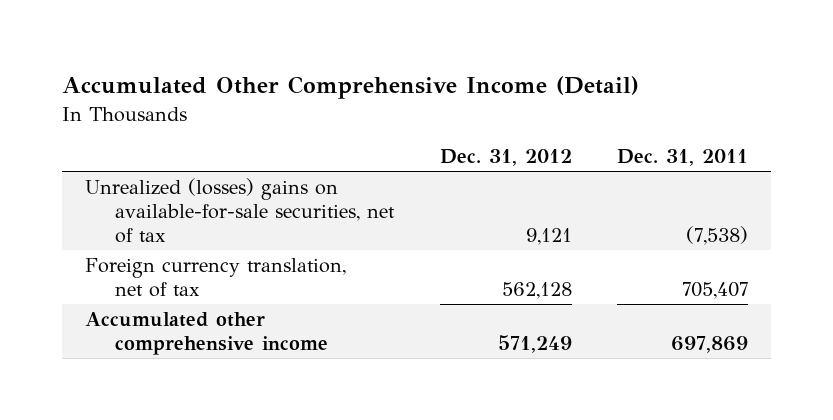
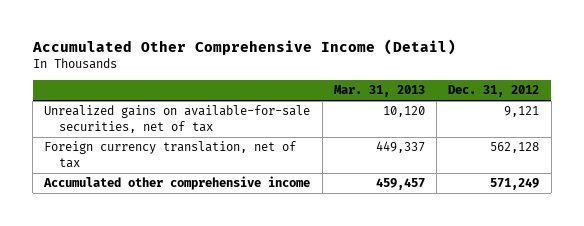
- | Dec. 31, 2012 | Dec. 31, 2011
+ | Mar. 31, 2013 | Dec. 31, 2012
- Unrealized (losses) gains on available-for-sale securities, net of tax | 9,121 | (7,538)
+ Unrealized gains on available-for-sale securities, net of tax | 10,120 | 9,121

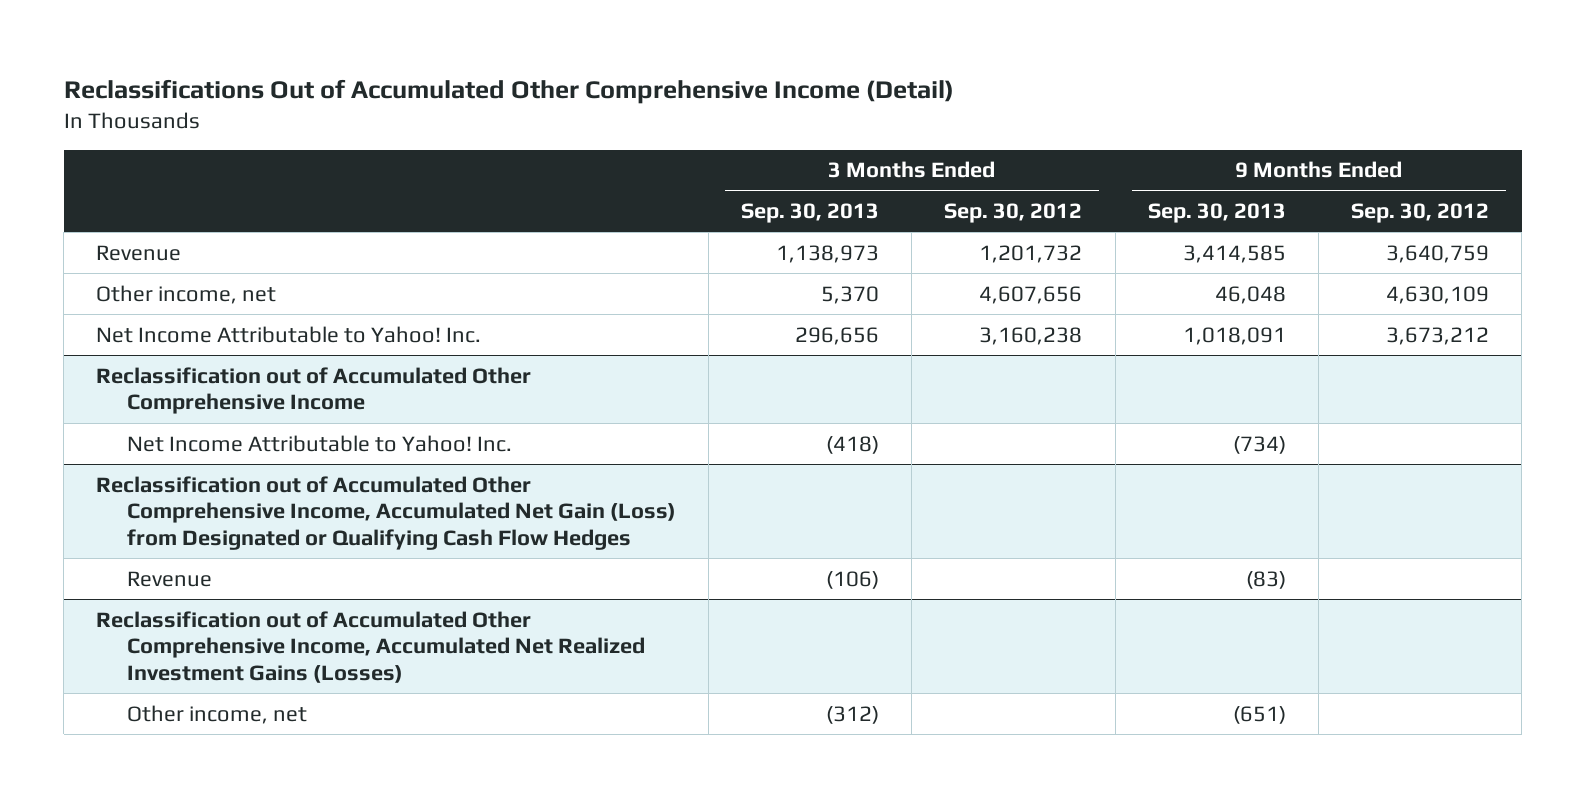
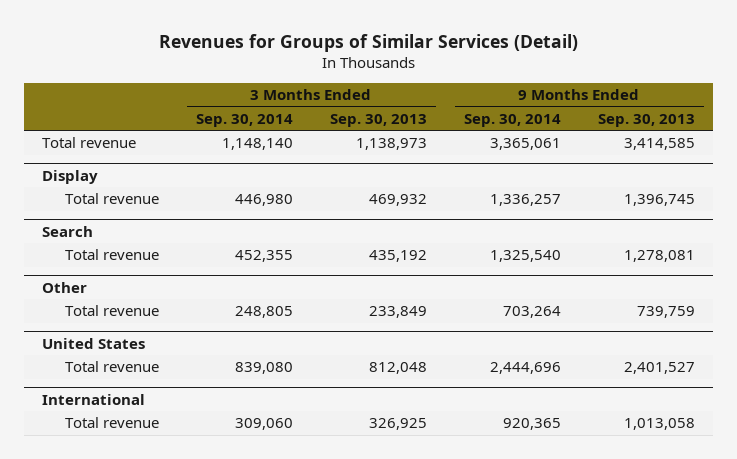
- Reclassifications Out of Accumulated Other Comprehensive Income (Detail)
+ Revenues for Groups of Similar Services (Detail)
- | 3 Months Ended Sep. 30, 2013 | 3 Months Ended Sep. 30, 2012 | 9 Months Ended Sep. 30, 2013 | 9 Months Ended Sep. 30, 2012
+ | 3 Months Ended Sep. 30, 2014 | 3 Months Ended Sep. 30, 2013 | 9 Months Ended Sep. 30, 2014 | 9 Months Ended Sep. 30, 2013
- Revenue | 1,138,973 | 1,201,732 | 3,414,585 | 3,640,759
- Other income, net | 5,370 | 4,607,656 | 46,048 | 4,630,109
- Net Income Attributable to Yahoo! Inc. | 296,656 | 3,160,238 | 1,018,091 | 3,673,212
- Reclassification out of Accumulated Other Comprehensive Income
- Net Income Attributable to Yahoo! Inc. | (418) | | (734) |
- Reclassification out of Accumulated Other Comprehensive Income, Accumulated Net Gain (Loss) from Designated or Qualifying Cash Flow Hedges
- Revenue | (106) | | (83) |
- Reclassification out of Accumulated Other Comprehensive Income, Accumulated Net Realized Investment Gains (Losses)
- Other income, net | (312) | | (651) |
+ Total revenue | 1,148,140 | 1,138,973 | 3,365,061 | 3,414,585
+ Display
+ Total revenue | 446,980 | 469,932 | 1,336,257 | 1,396,745
+ Search
+ Total revenue | 452,355 | 435,192 | 1,325,540 | 1,278,081
+ Other
+ Total revenue | 248,805 | 233,849 | 703,264 | 739,759
+ United States
+ Total revenue | 839,080 | 812,048 | 2,444,696 | 2,401,527
+ International
+ Total revenue | 309,060 | 326,925 | 920,365 | 1,013,058

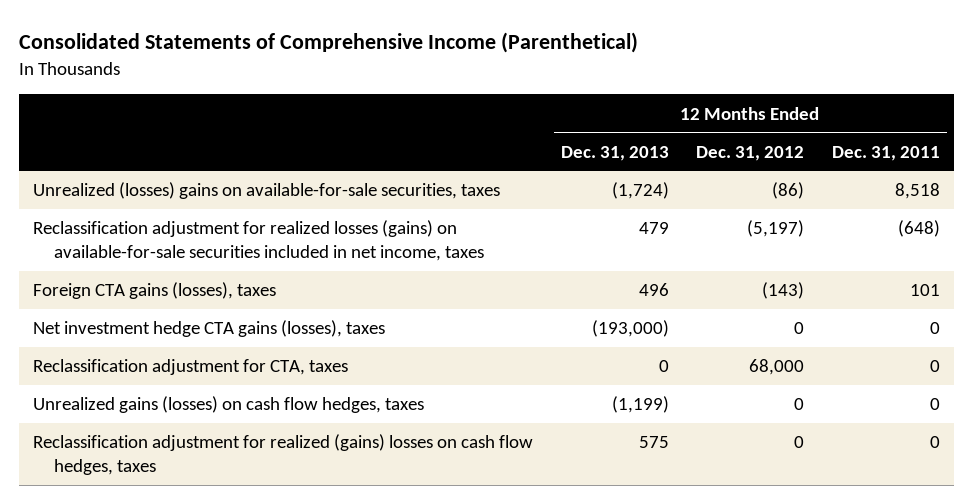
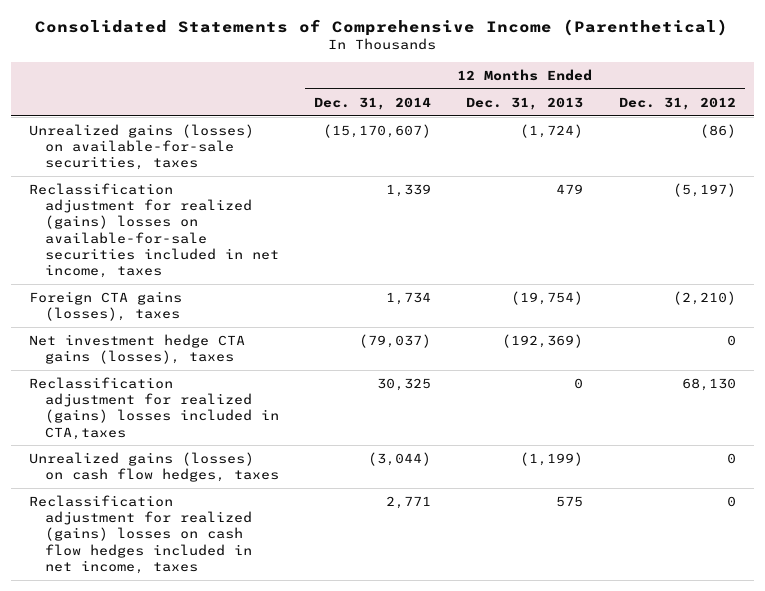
- | 12 Months Ended Dec. 31, 2013 | 12 Months Ended Dec. 31, 2012 | 12 Months Ended Dec. 31, 2011
+ | 12 Months Ended Dec. 31, 2014 | 12 Months Ended Dec. 31, 2013 | 12 Months Ended Dec. 31, 2012
- Unrealized (losses) gains on available-for-sale securities, taxes | (1,724) | (86) | 8,518
- Reclassification adjustment for realized losses (gains) on available-for-sale securities included in net income, taxes | 479 | (5,197) | (648)
- Foreign CTA gains (losses), taxes | 496 | (143) | 101
- Net investment hedge CTA gains (losses), taxes | (193,000) | 0 | 0
- Reclassification adjustment for CTA, taxes | 0 | 68,000 | 0
+ Unrealized gains (losses) on available-for-sale securities, taxes | (15,170,607) | (1,724) | (86)
+ Reclassification adjustment for realized (gains) losses on available-for-sale securities included in net income, taxes | 1,339 | 479 | (5,197)
+ Foreign CTA gains (losses), taxes | 1,734 | (19,754) | (2,210)
+ Net investment hedge CTA gains (losses), taxes | (79,037) | (192,369) | 0
+ Reclassification adjustment for realized (gains) losses included in CTA,taxes | 30,325 | 0 | 68,130
- Reclassification adjustment for realized (gains) losses on cash flow hedges, taxes | 575 | 0 | 0
+ Reclassification adjustment for realized (gains) losses on cash flow hedges included in net income, taxes | 2,771 | 575 | 0

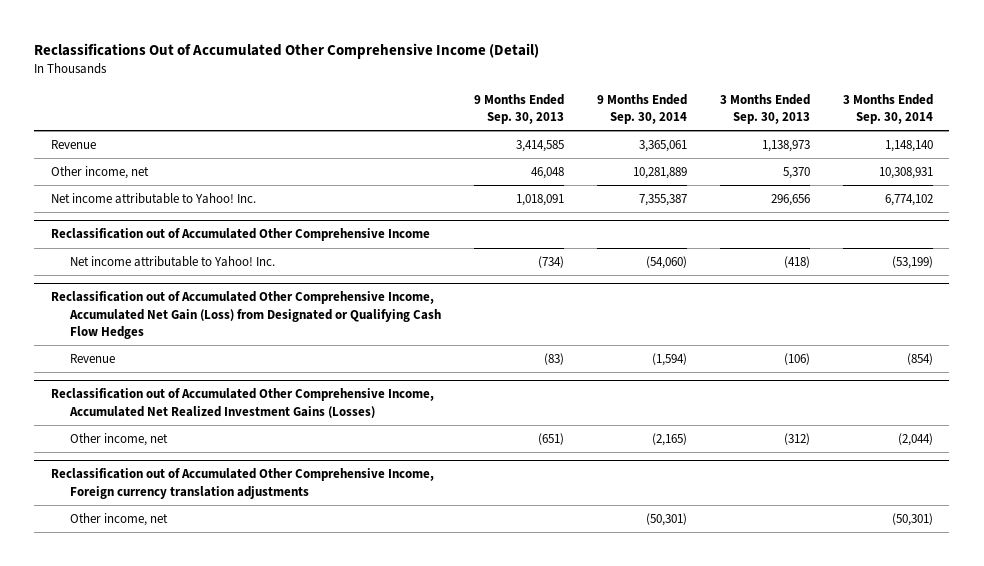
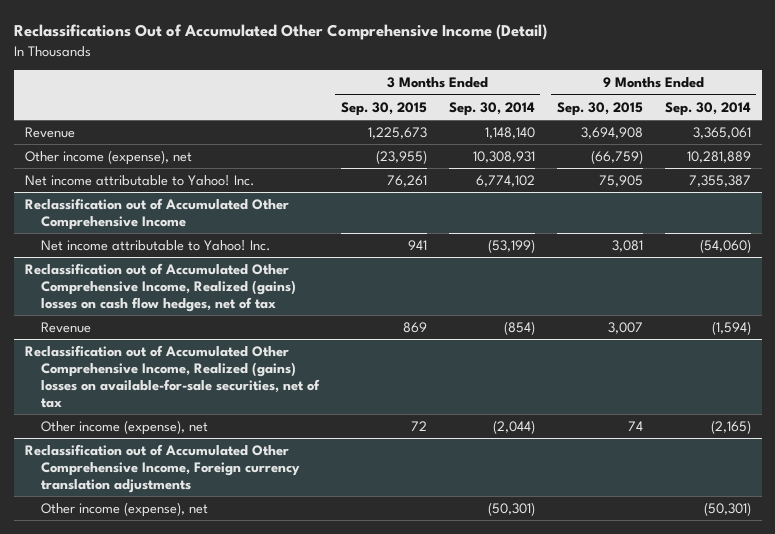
- | 9 Months Ended Sep. 30, 2013 | 9 Months Ended Sep. 30, 2014 | 3 Months Ended Sep. 30, 2013 | 3 Months Ended Sep. 30, 2014
+ | 3 Months Ended Sep. 30, 2015 | 3 Months Ended Sep. 30, 2014 | 9 Months Ended Sep. 30, 2015 | 9 Months Ended Sep. 30, 2014
- Other income, net | 46,048 | 10,281,889 | 5,370 | 10,308,931
+ Other income (expense), net | (23,955) | 10,308,931 | (66,759) | 10,281,889
- Reclassification out of Accumulated Other Comprehensive Income, Accumulated Net Gain (Loss) from Designated or Qualifying Cash Flow Hedges
+ Reclassification out of Accumulated Other Comprehensive Income, Realized (gains) losses on cash flow hedges, net of tax
- Reclassification out of Accumulated Other Comprehensive Income, Accumulated Net Realized Investment Gains (Losses)
- Other income, net | (651) | (2,165) | (312) | (2,044)
+ Reclassification out of Accumulated Other Comprehensive Income, Realized (gains) losses on available-for-sale securities, net of tax
+ Other income (expense), net | 72 | (2,044) | 74 | (2,165)
@ Reclassification out of Accumulated Other Comprehensive Income, Foreign currency translation adjustments
- Other income, net | | (50,301) | | (50,301)
+ Other income (expense), net | | (50,301) | | (50,301)

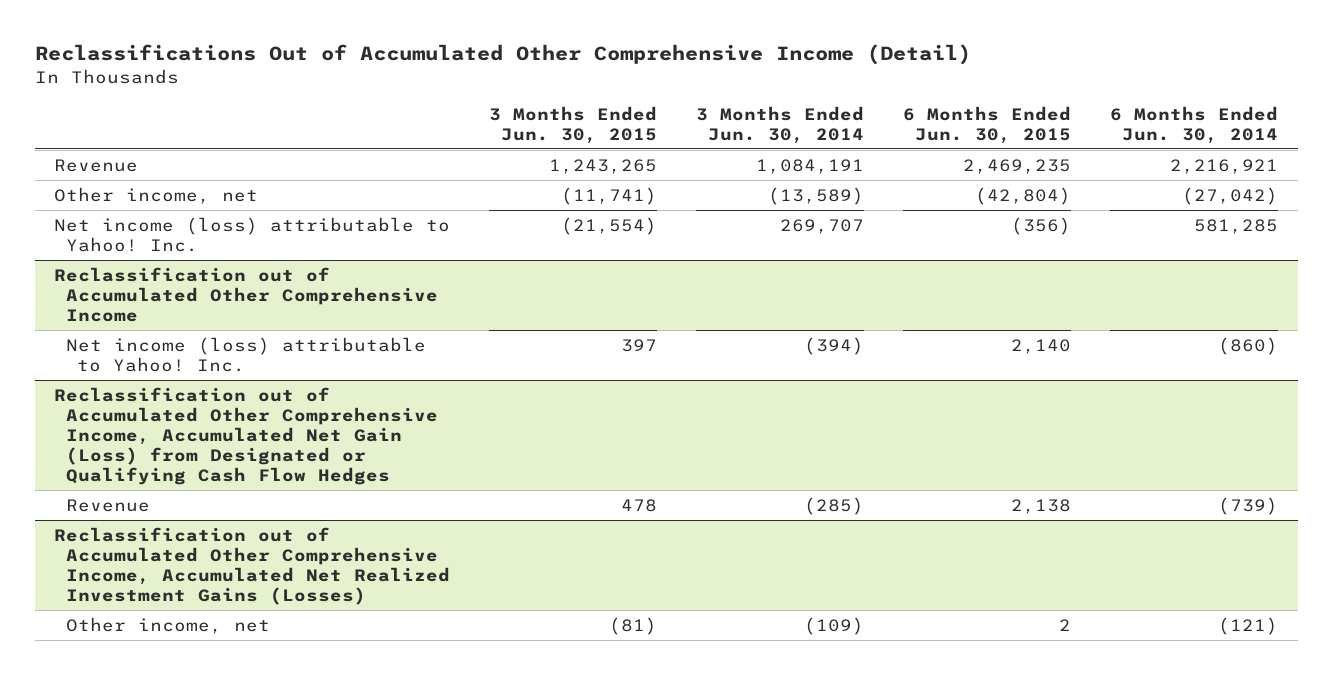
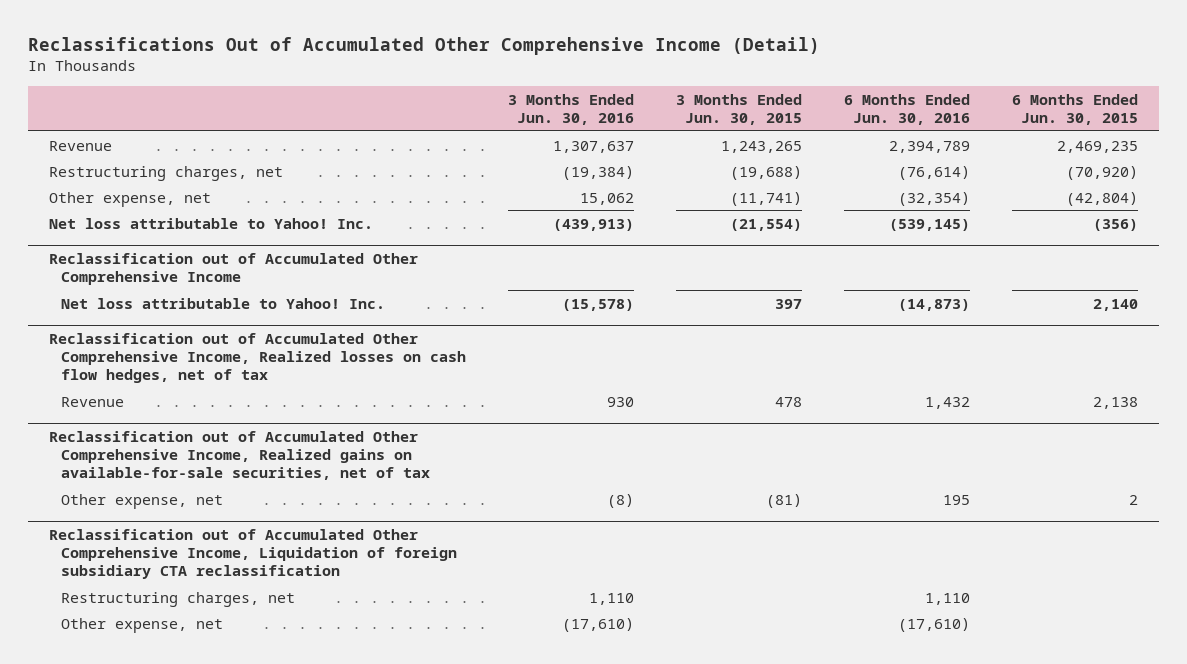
- | 3 Months Ended Jun. 30, 2015 | 3 Months Ended Jun. 30, 2014 | 6 Months Ended Jun. 30, 2015 | 6 Months Ended Jun. 30, 2014
+ | 3 Months Ended Jun. 30, 2016 | 3 Months Ended Jun. 30, 2015 | 6 Months Ended Jun. 30, 2016 | 6 Months Ended Jun. 30, 2015
- Other income, net | (11,741) | (13,589) | (42,804) | (27,042)
- Net income (loss) attributable to Yahoo! Inc. | (21,554) | 269,707 | (356) | 581,285
+ Restructuring charges, net | (19,384) | (19,688) | (76,614) | (70,920)
+ Other expense, net | 15,062 | (11,741) | (32,354) | (42,804)
+ Net loss attributable to Yahoo! Inc. | (439,913) | (21,554) | (539,145) | (356)
@ Reclassification out of Accumulated Other Comprehensive Income
- Net income (loss) attributable to Yahoo! Inc. | 397 | (394) | 2,140 | (860)
- Reclassification out of Accumulated Other Comprehensive Income, Accumulated Net Gain (Loss) from Designated or Qualifying Cash Flow Hedges
@ Reclassification out of Accumulated Other Comprehensive Income
+ Net loss attributable to Yahoo! Inc. | (15,578) | 397 | (14,873) | 2,140
+ Reclassification out of Accumulated Other Comprehensive Income, Realized losses on cash flow hedges, net of tax
- Reclassification out of Accumulated Other Comprehensive Income, Accumulated Net Realized Investment Gains (Losses)
- Other income, net | (81) | (109) | 2 | (121)
+ Reclassification out of Accumulated Other Comprehensive Income, Realized gains on available-for-sale securities, net of tax
+ Other expense, net | (8) | (81) | 195 | 2
+ Reclassification out of Accumulated Other Comprehensive Income, Liquidation of foreign subsidiary CTA reclassification
+ Restructuring charges, net | 1,110 | | 1,110 |
+ Other expense, net | (17,610) | | (17,610) |

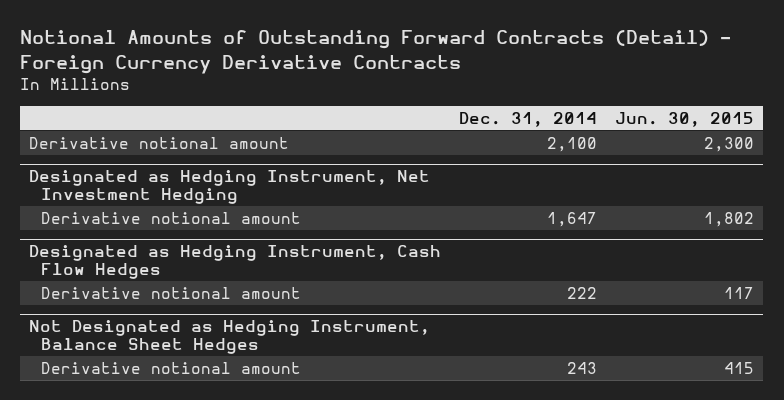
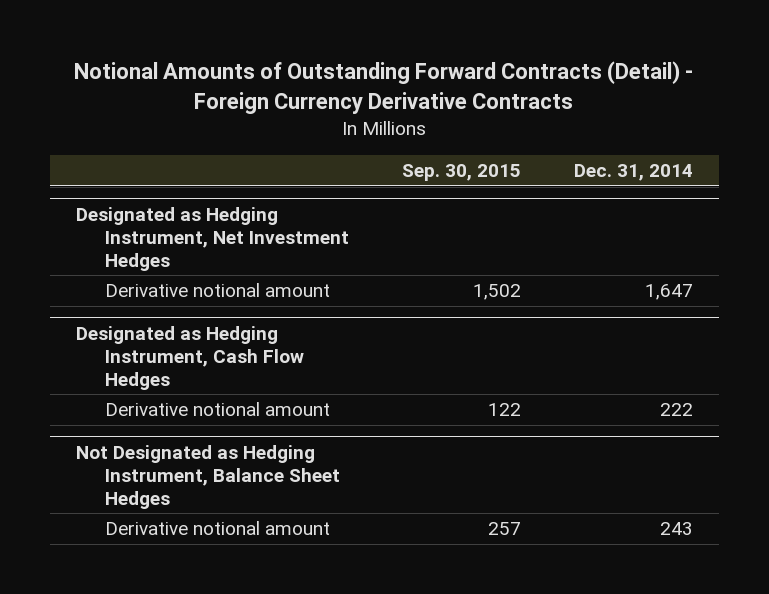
- | Dec. 31, 2014 | Jun. 30, 2015
+ | Sep. 30, 2015 | Dec. 31, 2014
- Derivative notional amount | 2,100 | 2,300
- Designated as Hedging Instrument, Net Investment Hedging
+ Designated as Hedging Instrument, Net Investment Hedges

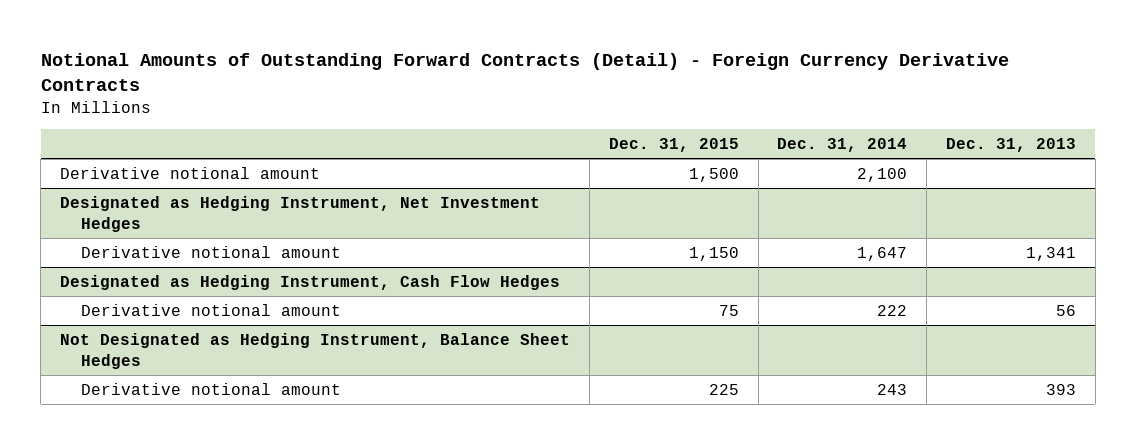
- | Sep. 30, 2015 | Dec. 31, 2014
+ | Dec. 31, 2015 | Dec. 31, 2014 | Dec. 31, 2013
+ Derivative notional amount | 1,500 | 2,100 |

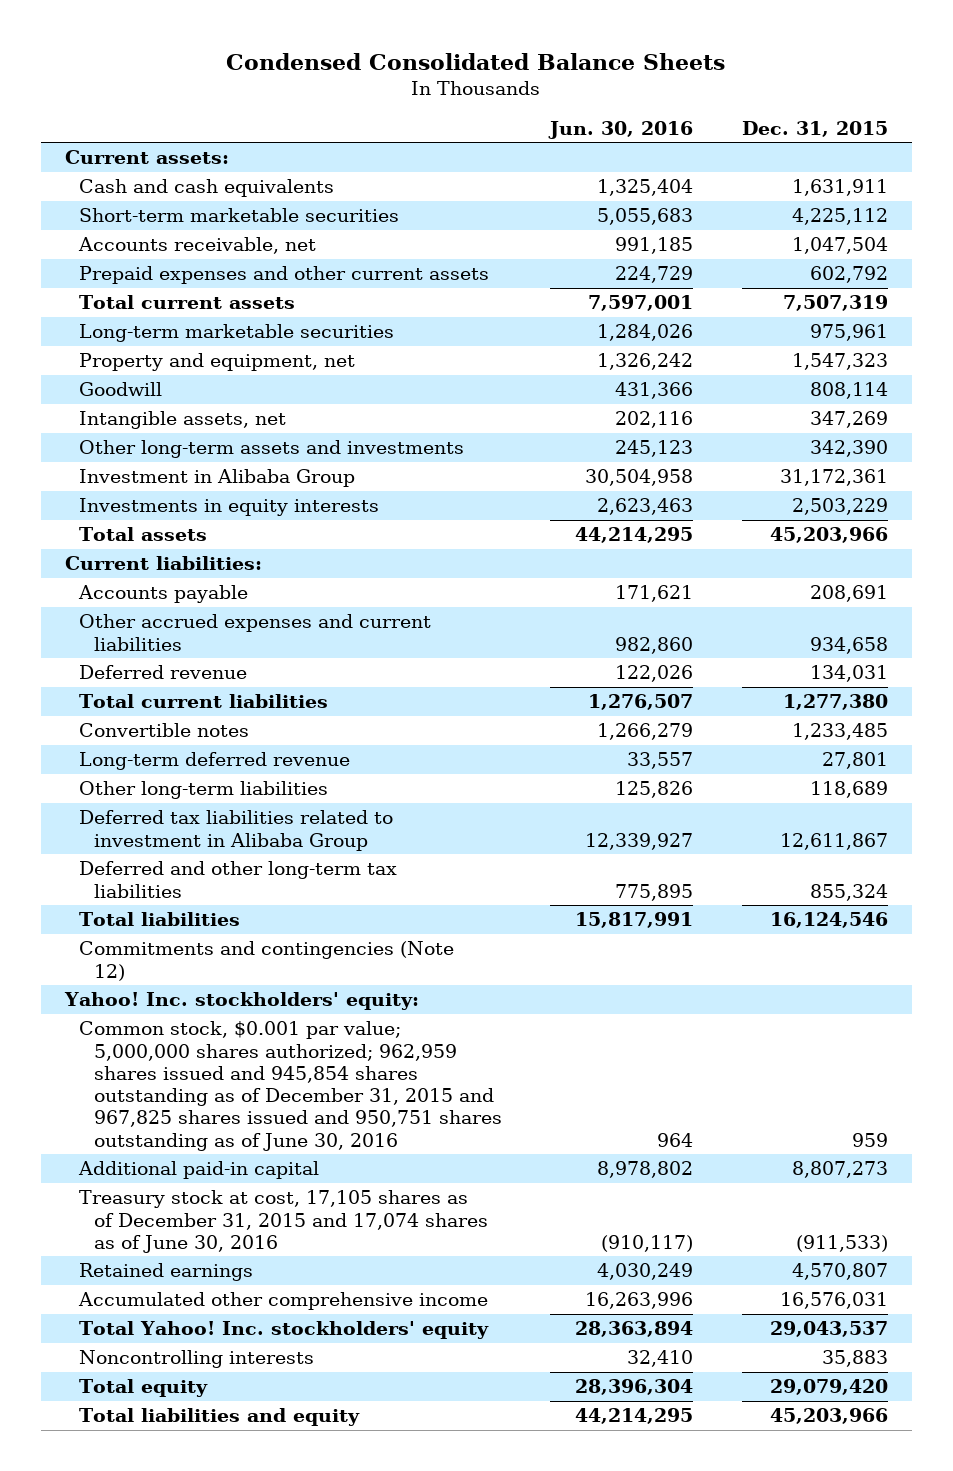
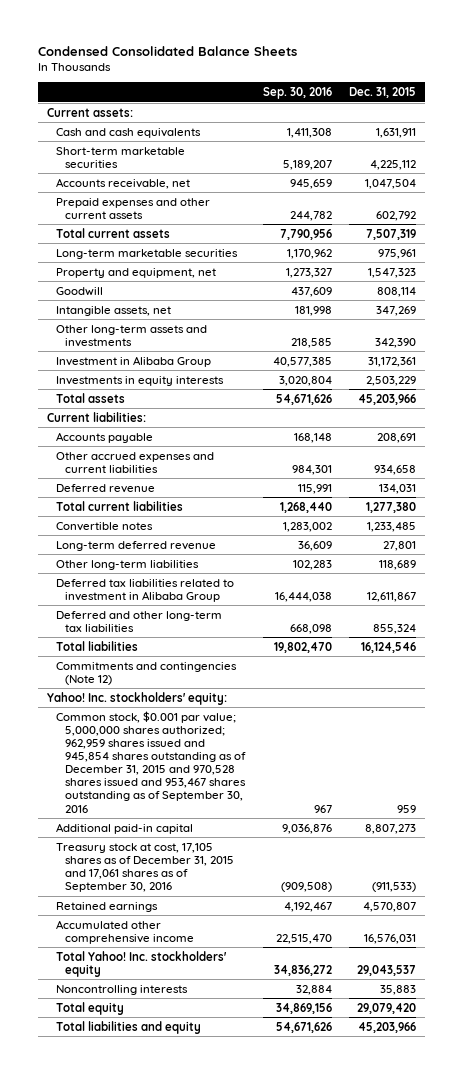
- | Jun. 30, 2016 | Dec. 31, 2015
+ | Sep. 30, 2016 | Dec. 31, 2015
- Common stock, $0.001 par value; 5,000,000 shares authorized; 962,959 shares issued and 945,854 shares outstanding as of December 31, 2015 and 967,825 shares issued and 950,751 shares outstanding as of June 30, 2016 | 964 | 959
+ Common stock, $0.001 par value; 5,000,000 shares authorized; 962,959 shares issued and 945,854 shares outstanding as of December 31, 2015 and 970,528 shares issued and 953,467 shares outstanding as of September 30, 2016 | 967 | 959
- Treasury stock at cost, 17,105 shares as of December 31, 2015 and 17,074 shares as of June 30, 2016 | (910,117) | (911,533)
+ Treasury stock at cost, 17,105 shares as of December 31, 2015 and 17,061 shares as of September 30, 2016 | (909,508) | (911,533)

